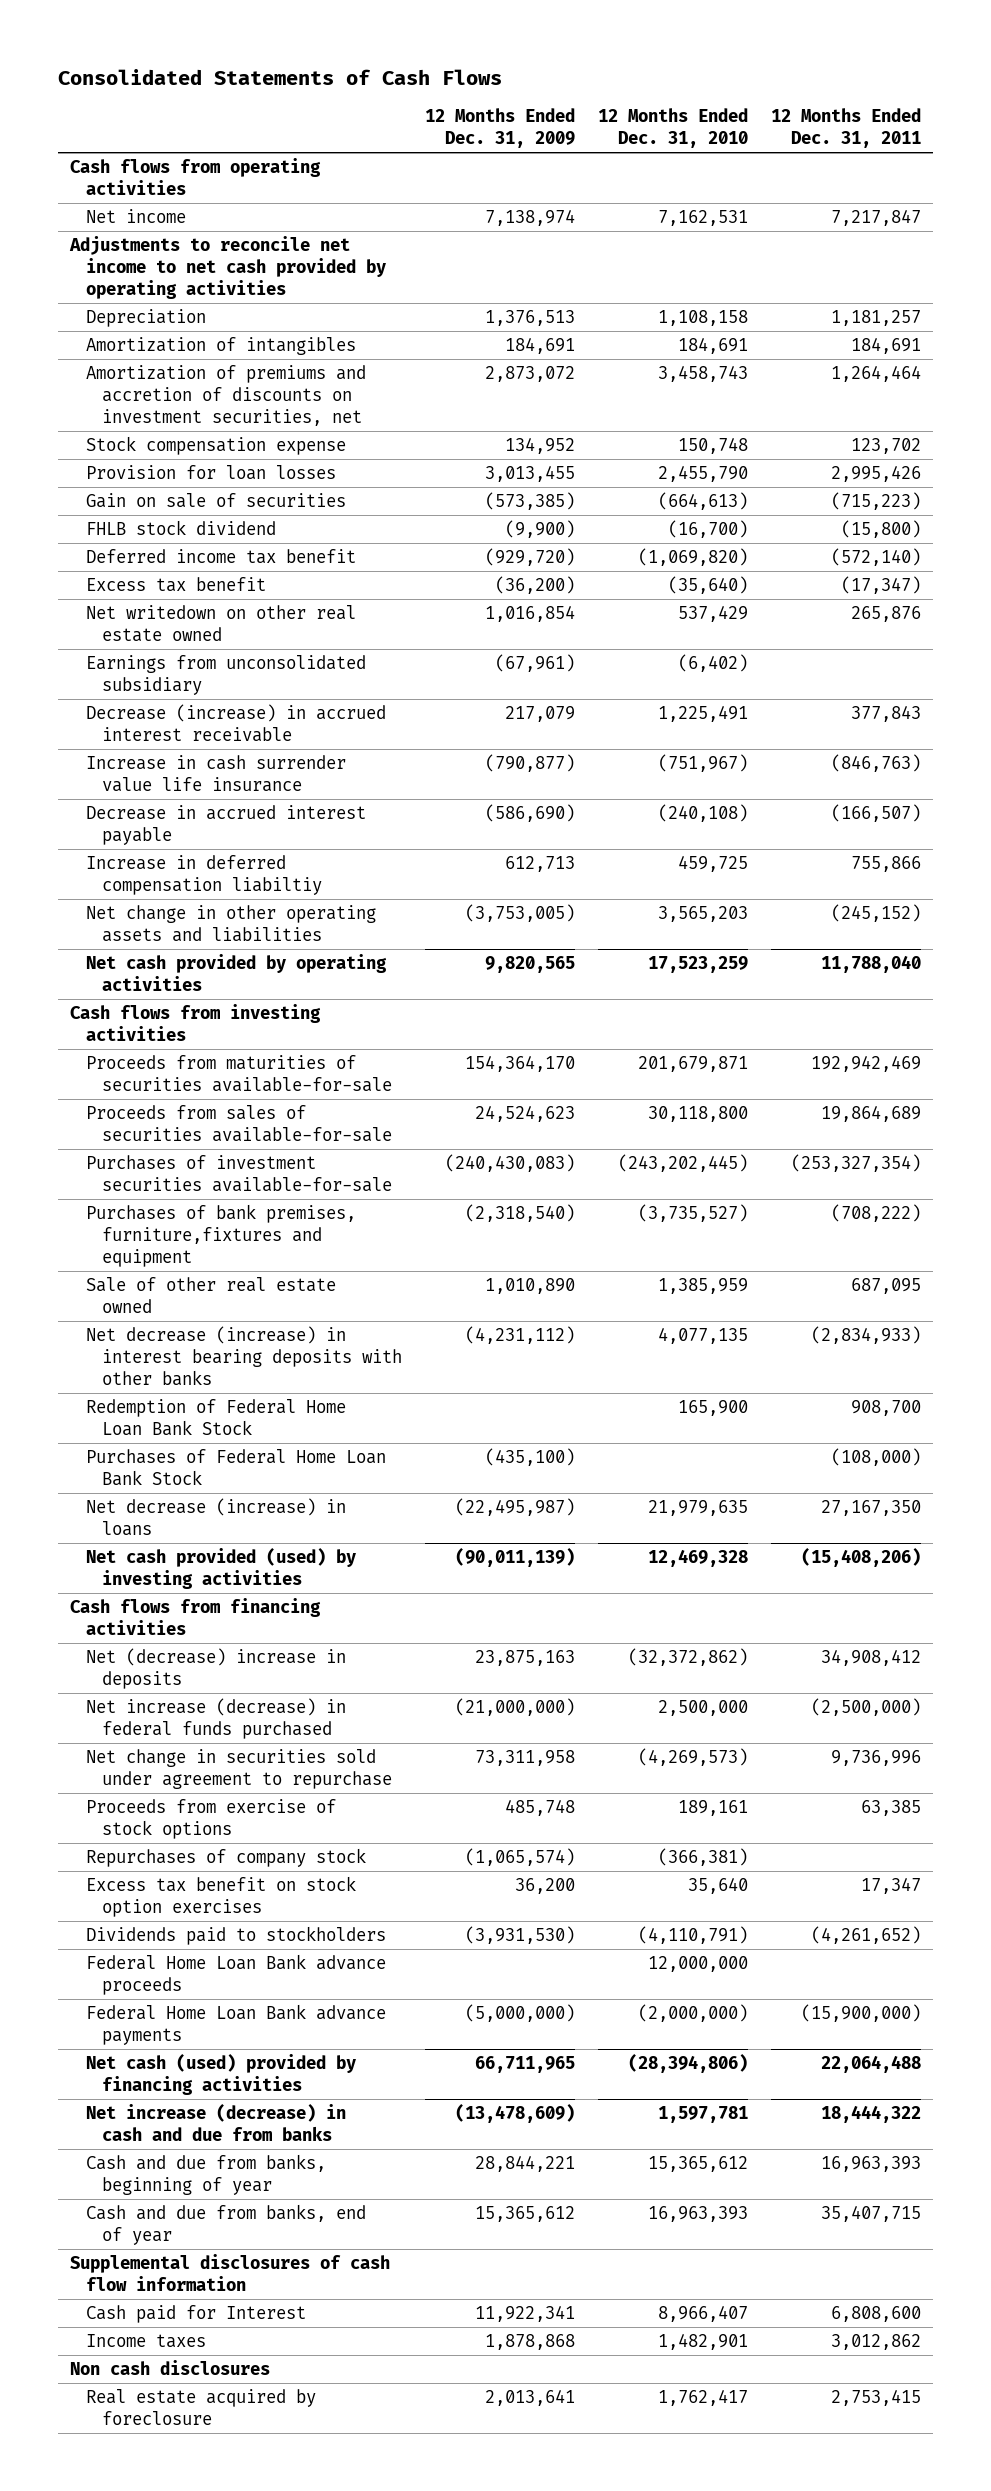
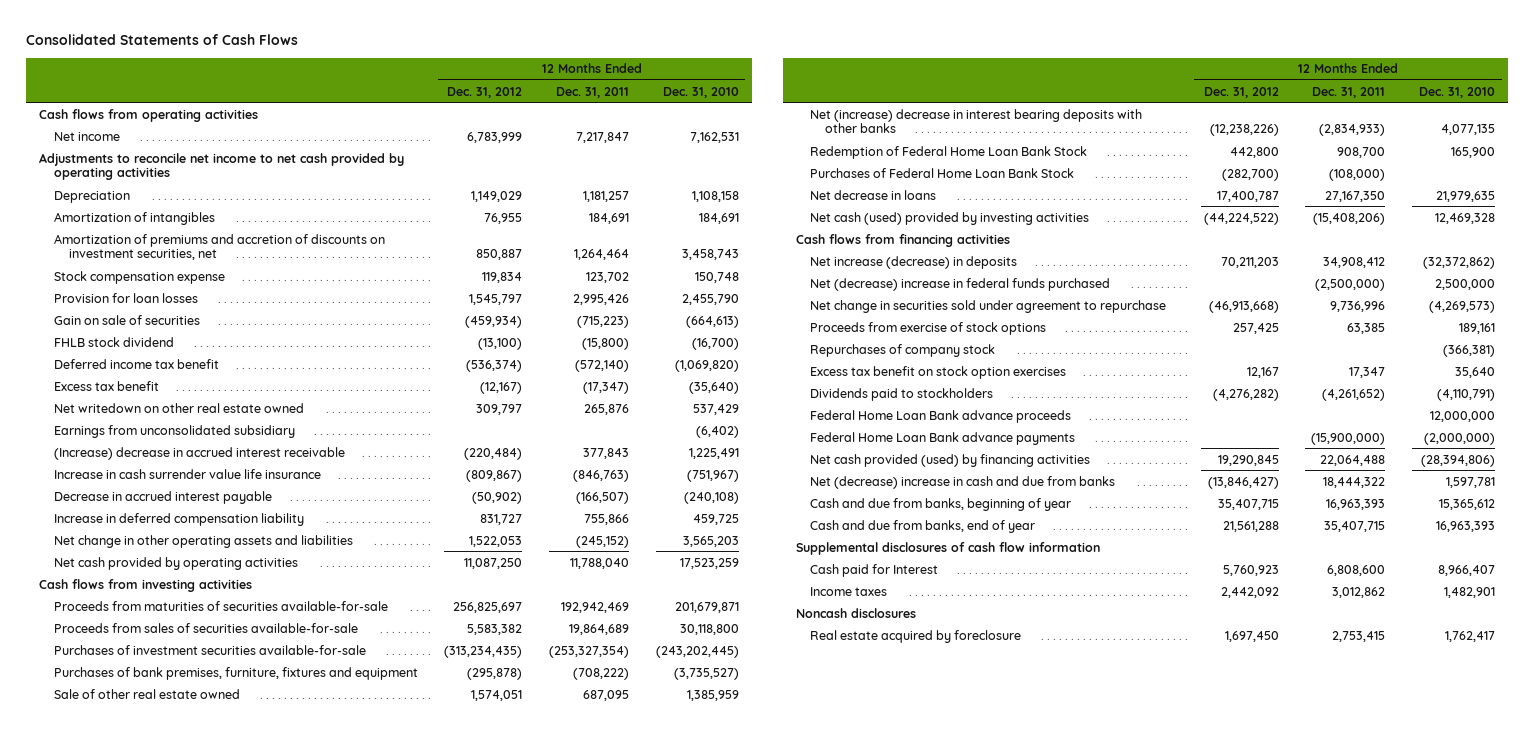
- | 12 Months Ended Dec. 31, 2009 | 12 Months Ended Dec. 31, 2010 | 12 Months Ended Dec. 31, 2011
+ | 12 Months Ended Dec. 31, 2012 | 12 Months Ended Dec. 31, 2011 | 12 Months Ended Dec. 31, 2010
- Decrease (increase) in accrued interest receivable | 217,079 | 1,225,491 | 377,843
+ (Increase) decrease in accrued interest receivable | (220,484) | 377,843 | 1,225,491
- Increase in deferred compensation liabiltiy | 612,713 | 459,725 | 755,866
+ Increase in deferred compensation liability | 831,727 | 755,866 | 459,725
- Purchases of bank premises, furniture,fixtures and equipment | (2,318,540) | (3,735,527) | (708,222)
+ Purchases of bank premises, furniture, fixtures and equipment | (295,878) | (708,222) | (3,735,527)
- Net decrease (increase) in interest bearing deposits with other banks | (4,231,112) | 4,077,135 | (2,834,933)
+ Net (increase) decrease in interest bearing deposits with other banks | (12,238,226) | (2,834,933) | 4,077,135
- Net decrease (increase) in loans | (22,495,987) | 21,979,635 | 27,167,350
- Net cash provided (used) by investing activities | (90,011,139) | 12,469,328 | (15,408,206)
+ Net decrease in loans | 17,400,787 | 27,167,350 | 21,979,635
+ Net cash (used) provided by investing activities | (44,224,522) | (15,408,206) | 12,469,328
- Net (decrease) increase in deposits | 23,875,163 | (32,372,862) | 34,908,412
- Net increase (decrease) in federal funds purchased | (21,000,000) | 2,500,000 | (2,500,000)
+ Net increase (decrease) in deposits | 70,211,203 | 34,908,412 | (32,372,862)
+ Net (decrease) increase in federal funds purchased | | (2,500,000) | 2,500,000
- Net cash (used) provided by financing activities | 66,711,965 | (28,394,806) | 22,064,488
- Net increase (decrease) in cash and due from banks | (13,478,609) | 1,597,781 | 18,444,322
+ Net cash provided (used) by financing activities | 19,290,845 | 22,064,488 | (28,394,806)
+ Net (decrease) increase in cash and due from banks | (13,846,427) | 18,444,322 | 1,597,781
- Non cash disclosures
+ Noncash disclosures

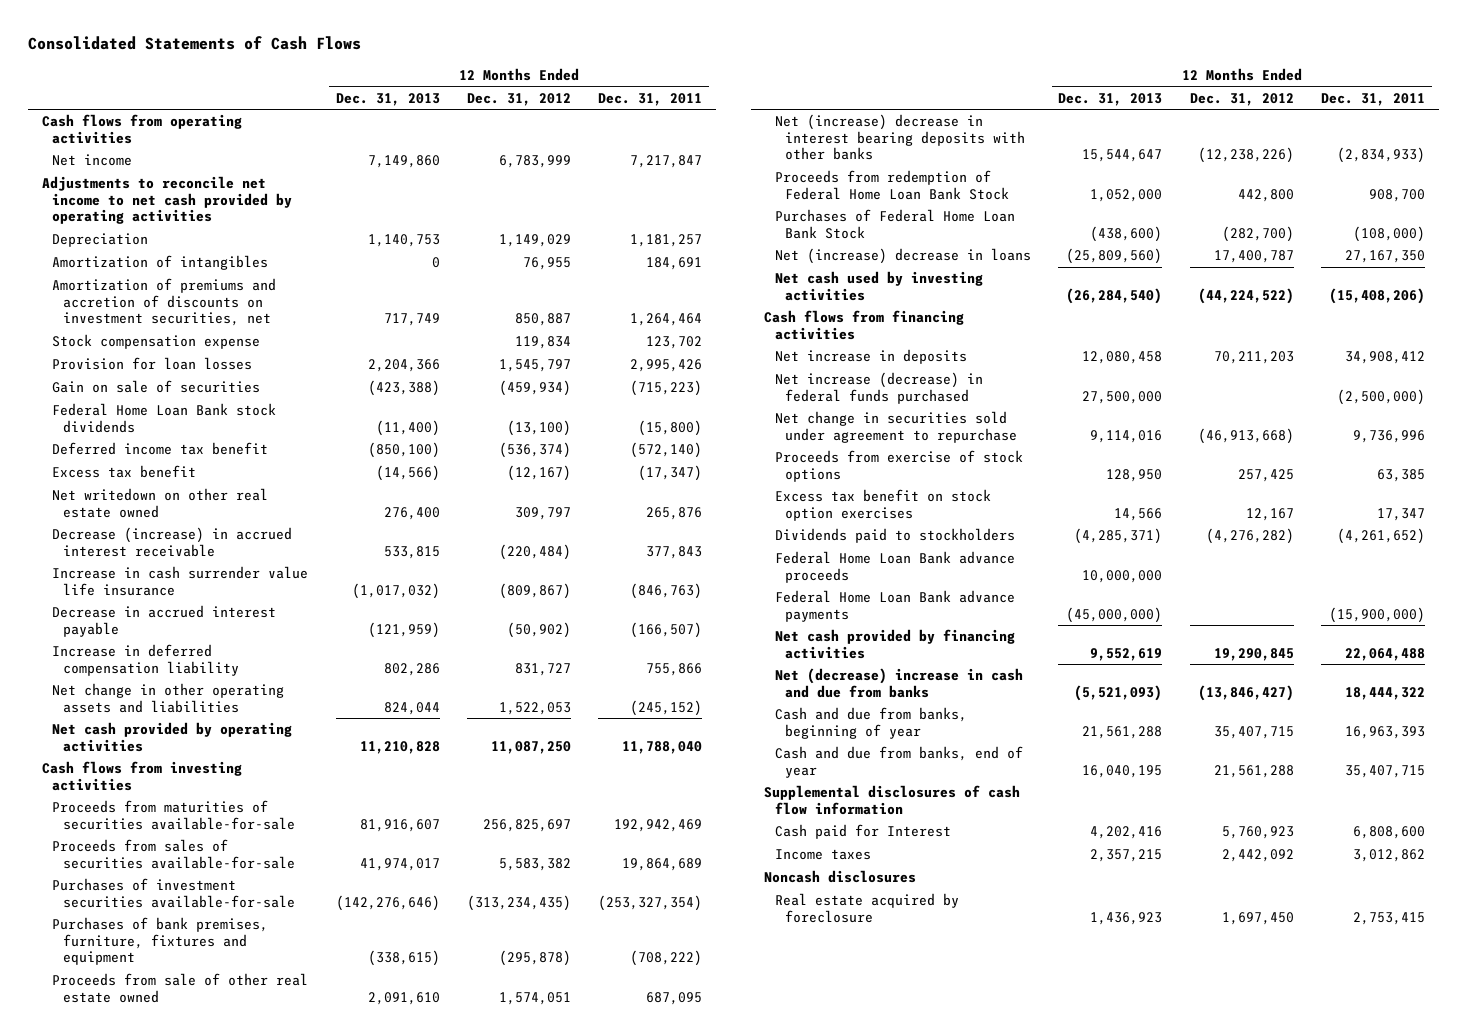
- | 12 Months Ended Dec. 31, 2012 | 12 Months Ended Dec. 31, 2011 | 12 Months Ended Dec. 31, 2010
+ | 12 Months Ended Dec. 31, 2013 | 12 Months Ended Dec. 31, 2012 | 12 Months Ended Dec. 31, 2011
- FHLB stock dividend | (13,100) | (15,800) | (16,700)
+ Federal Home Loan Bank stock dividends | (11,400) | (13,100) | (15,800)
- Earnings from unconsolidated subsidiary | | | (6,402)
- (Increase) decrease in accrued interest receivable | (220,484) | 377,843 | 1,225,491
+ Decrease (increase) in accrued interest receivable | 533,815 | (220,484) | 377,843
- Sale of other real estate owned | 1,574,051 | 687,095 | 1,385,959
+ Proceeds from sale of other real estate owned | 2,091,610 | 1,574,051 | 687,095
- Redemption of Federal Home Loan Bank Stock | 442,800 | 908,700 | 165,900
+ Proceeds from redemption of Federal Home Loan Bank Stock | 1,052,000 | 442,800 | 908,700
- Net decrease in loans | 17,400,787 | 27,167,350 | 21,979,635
- Net cash (used) provided by investing activities | (44,224,522) | (15,408,206) | 12,469,328
+ Net (increase) decrease in loans | (25,809,560) | 17,400,787 | 27,167,350
+ Net cash used by investing activities | (26,284,540) | (44,224,522) | (15,408,206)
- Net increase (decrease) in deposits | 70,211,203 | 34,908,412 | (32,372,862)
- Net (decrease) increase in federal funds purchased | | (2,500,000) | 2,500,000
+ Net increase in deposits | 12,080,458 | 70,211,203 | 34,908,412
+ Net increase (decrease) in federal funds purchased | 27,500,000 | | (2,500,000)
- Repurchases of company stock | | | (366,381)
- Net cash provided (used) by financing activities | 19,290,845 | 22,064,488 | (28,394,806)
+ Net cash provided by financing activities | 9,552,619 | 19,290,845 | 22,064,488

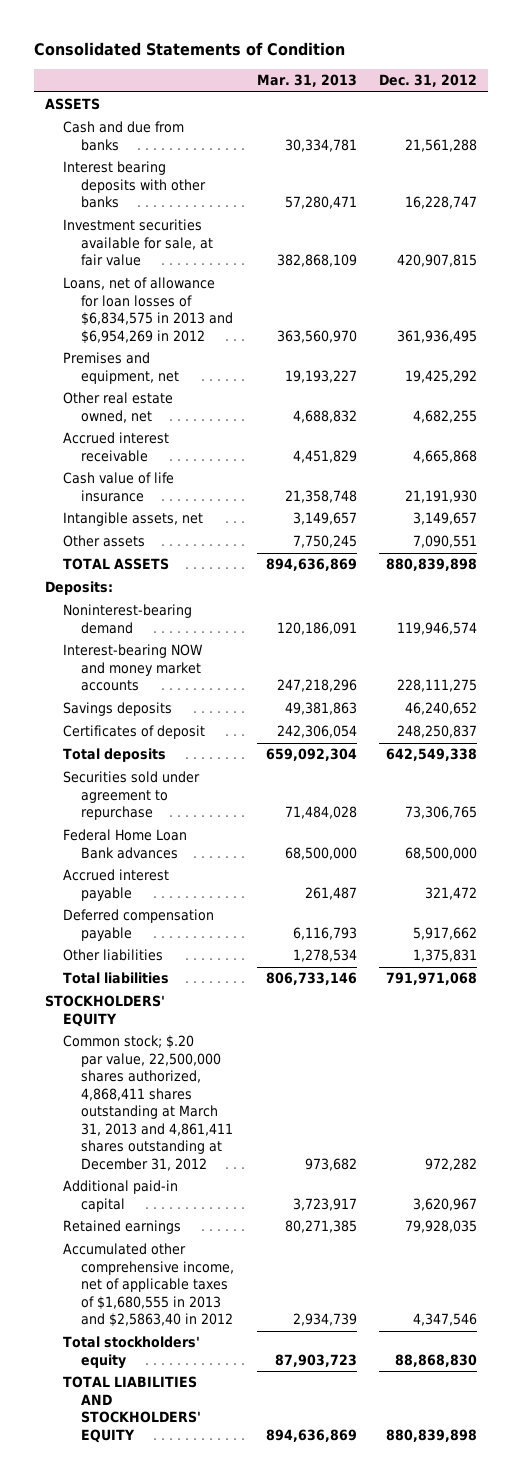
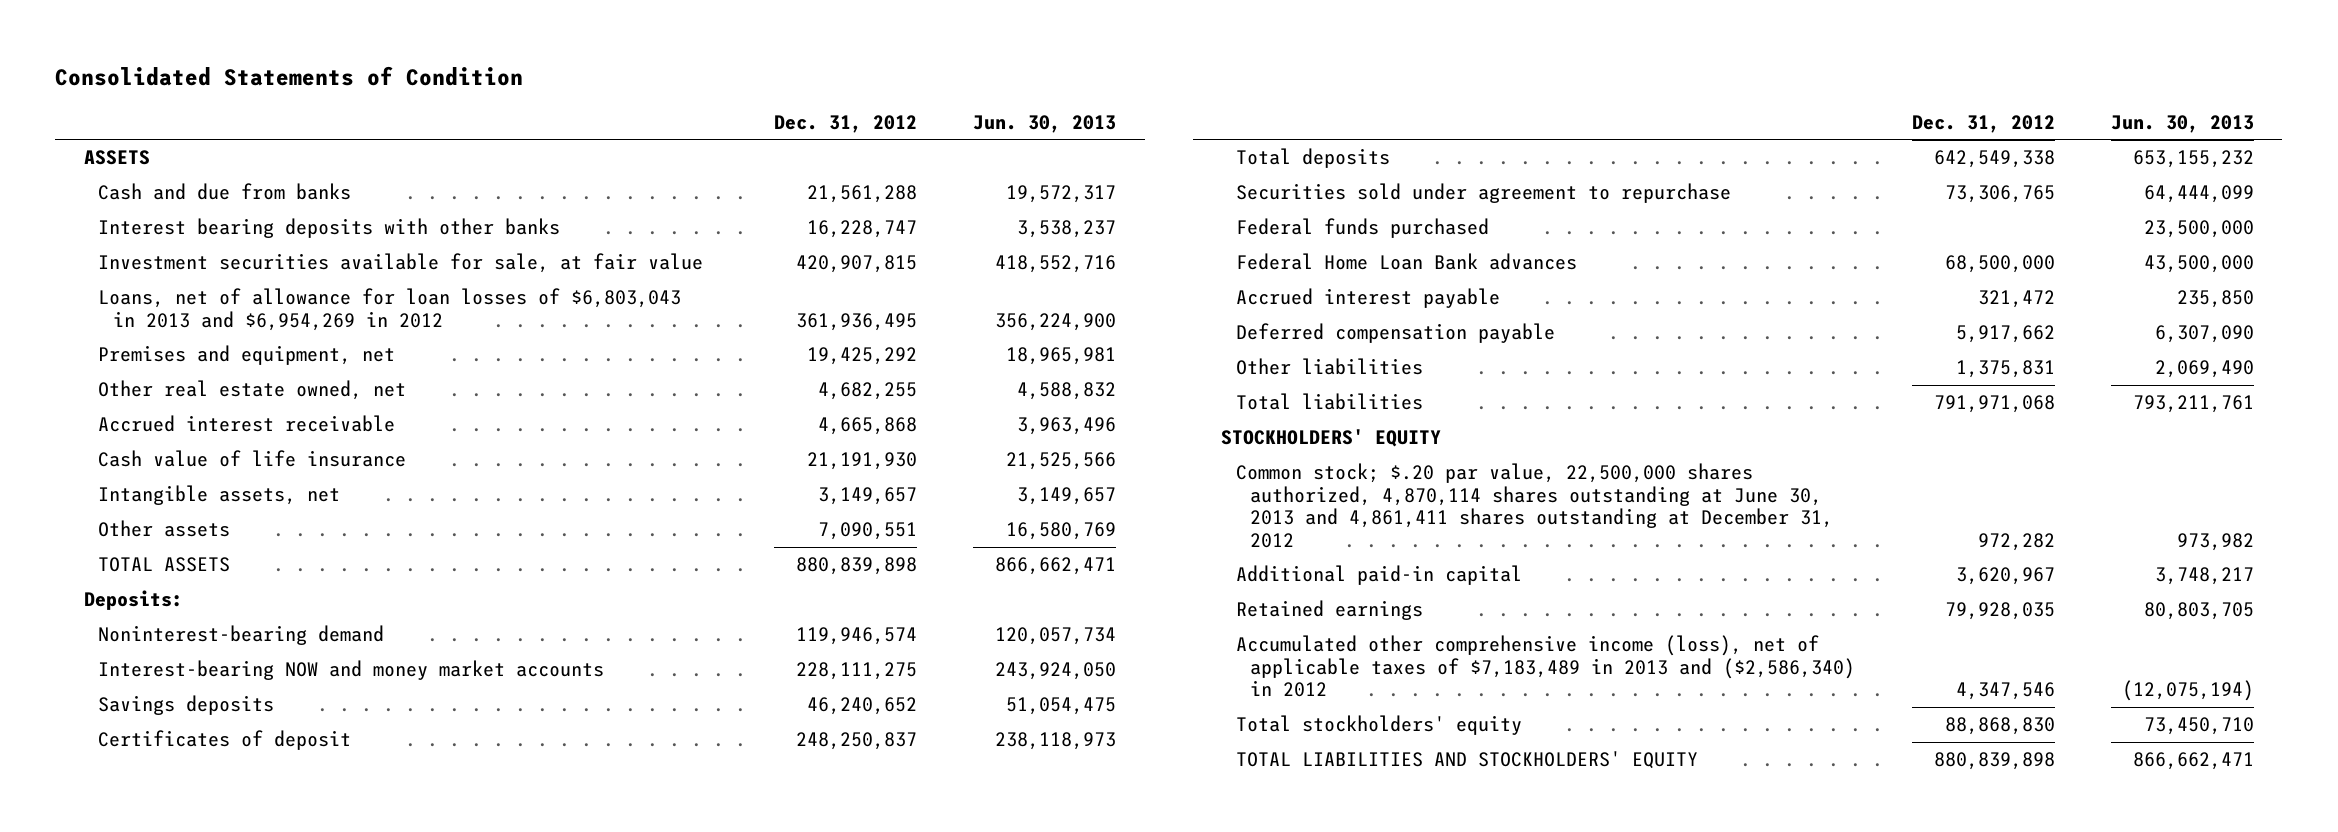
- | Mar. 31, 2013 | Dec. 31, 2012
+ | Dec. 31, 2012 | Jun. 30, 2013
- Loans, net of allowance for loan losses of $6,834,575 in 2013 and $6,954,269 in 2012 | 363,560,970 | 361,936,495
+ Loans, net of allowance for loan losses of $6,803,043 in 2013 and $6,954,269 in 2012 | 361,936,495 | 356,224,900
+ Federal funds purchased | | 23,500,000
- Common stock; $.20 par value, 22,500,000 shares authorized, 4,868,411 shares outstanding at March 31, 2013 and 4,861,411 shares outstanding at December 31, 2012 | 973,682 | 972,282
+ Common stock; $.20 par value, 22,500,000 shares authorized, 4,870,114 shares outstanding at June 30, 2013 and 4,861,411 shares outstanding at December 31, 2012 | 972,282 | 973,982
- Accumulated other comprehensive income, net of applicable taxes of $1,680,555 in 2013 and $2,5863,40 in 2012 | 2,934,739 | 4,347,546
+ Accumulated other comprehensive income (loss), net of applicable taxes of $7,183,489 in 2013 and ($2,586,340) in 2012 | 4,347,546 | (12,075,194)

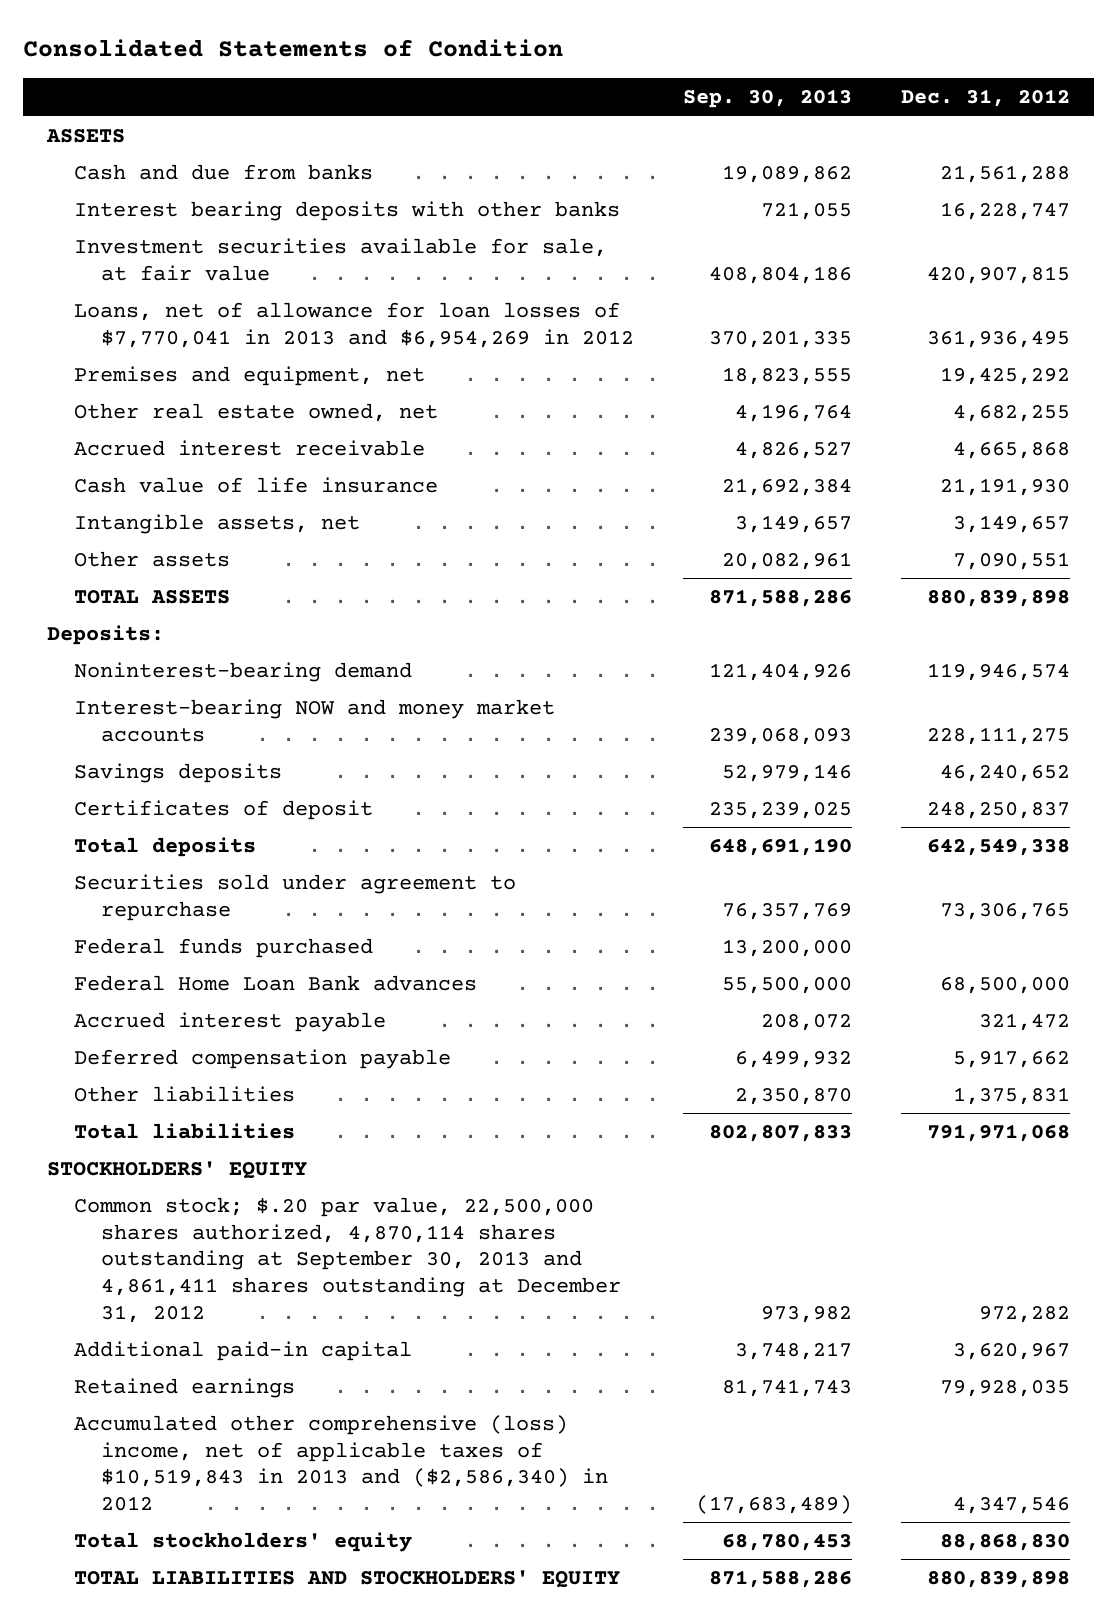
- | Dec. 31, 2012 | Jun. 30, 2013
+ | Sep. 30, 2013 | Dec. 31, 2012
- Loans, net of allowance for loan losses of $6,803,043 in 2013 and $6,954,269 in 2012 | 361,936,495 | 356,224,900
+ Loans, net of allowance for loan losses of $7,770,041 in 2013 and $6,954,269 in 2012 | 370,201,335 | 361,936,495
- Common stock; $.20 par value, 22,500,000 shares authorized, 4,870,114 shares outstanding at June 30, 2013 and 4,861,411 shares outstanding at December 31, 2012 | 972,282 | 973,982
+ Common stock; $.20 par value, 22,500,000 shares authorized, 4,870,114 shares outstanding at September 30, 2013 and 4,861,411 shares outstanding at December 31, 2012 | 973,982 | 972,282
- Accumulated other comprehensive income (loss), net of applicable taxes of $7,183,489 in 2013 and ($2,586,340) in 2012 | 4,347,546 | (12,075,194)
+ Accumulated other comprehensive (loss) income, net of applicable taxes of $10,519,843 in 2013 and ($2,586,340) in 2012 | (17,683,489) | 4,347,546

